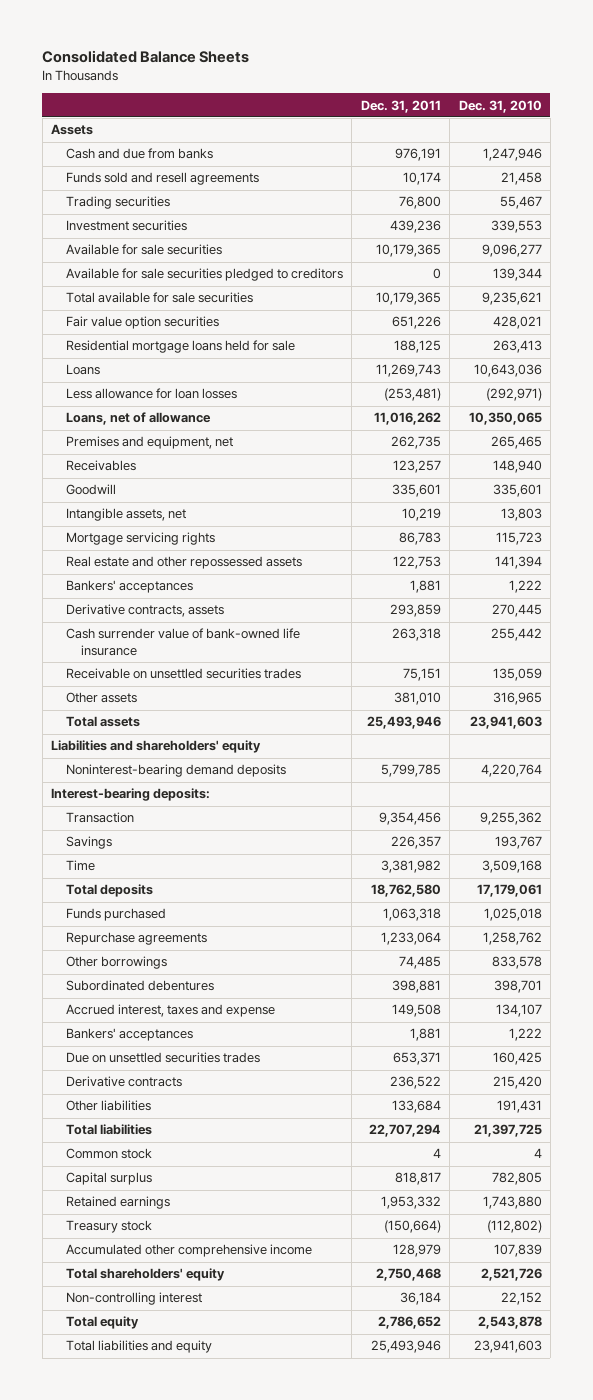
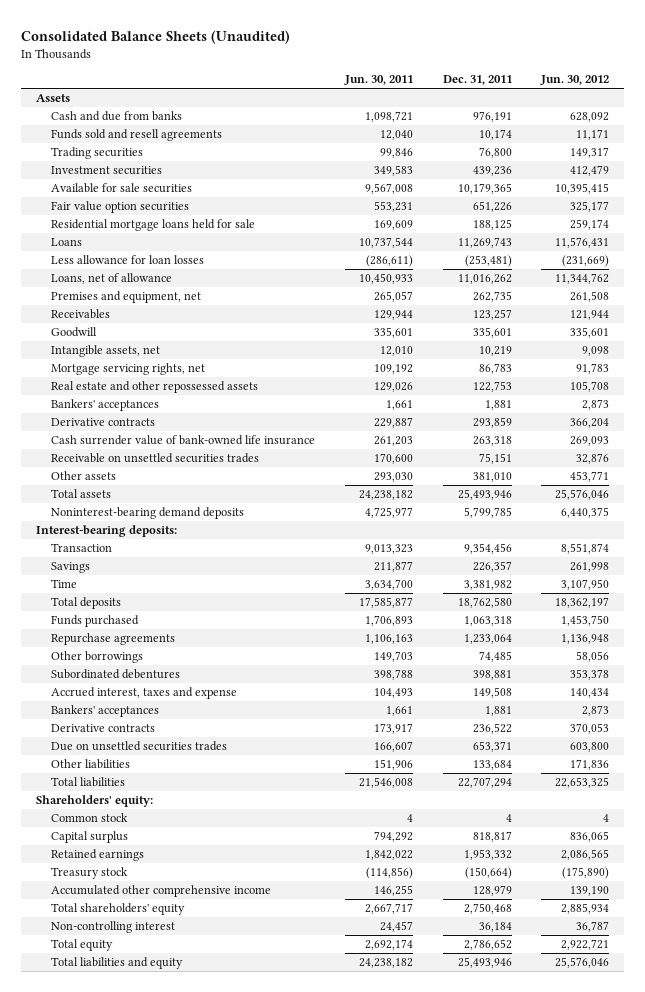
- Consolidated Balance Sheets
+ Consolidated Balance Sheets (Unaudited)
- | Dec. 31, 2011 | Dec. 31, 2010
+ | Jun. 30, 2011 | Dec. 31, 2011 | Jun. 30, 2012
- Available for sale securities pledged to creditors | 0 | 139,344
- Total available for sale securities | 10,179,365 | 9,235,621
- Mortgage servicing rights | 86,783 | 115,723
+ Mortgage servicing rights, net | 109,192 | 86,783 | 91,783
- Derivative contracts, assets | 293,859 | 270,445
+ Derivative contracts | 229,887 | 293,859 | 366,204
- Liabilities and shareholders' equity
moved down: Due on unsettled securities trades | 166,607 | 653,371 | 603,800
+ Shareholders' equity:

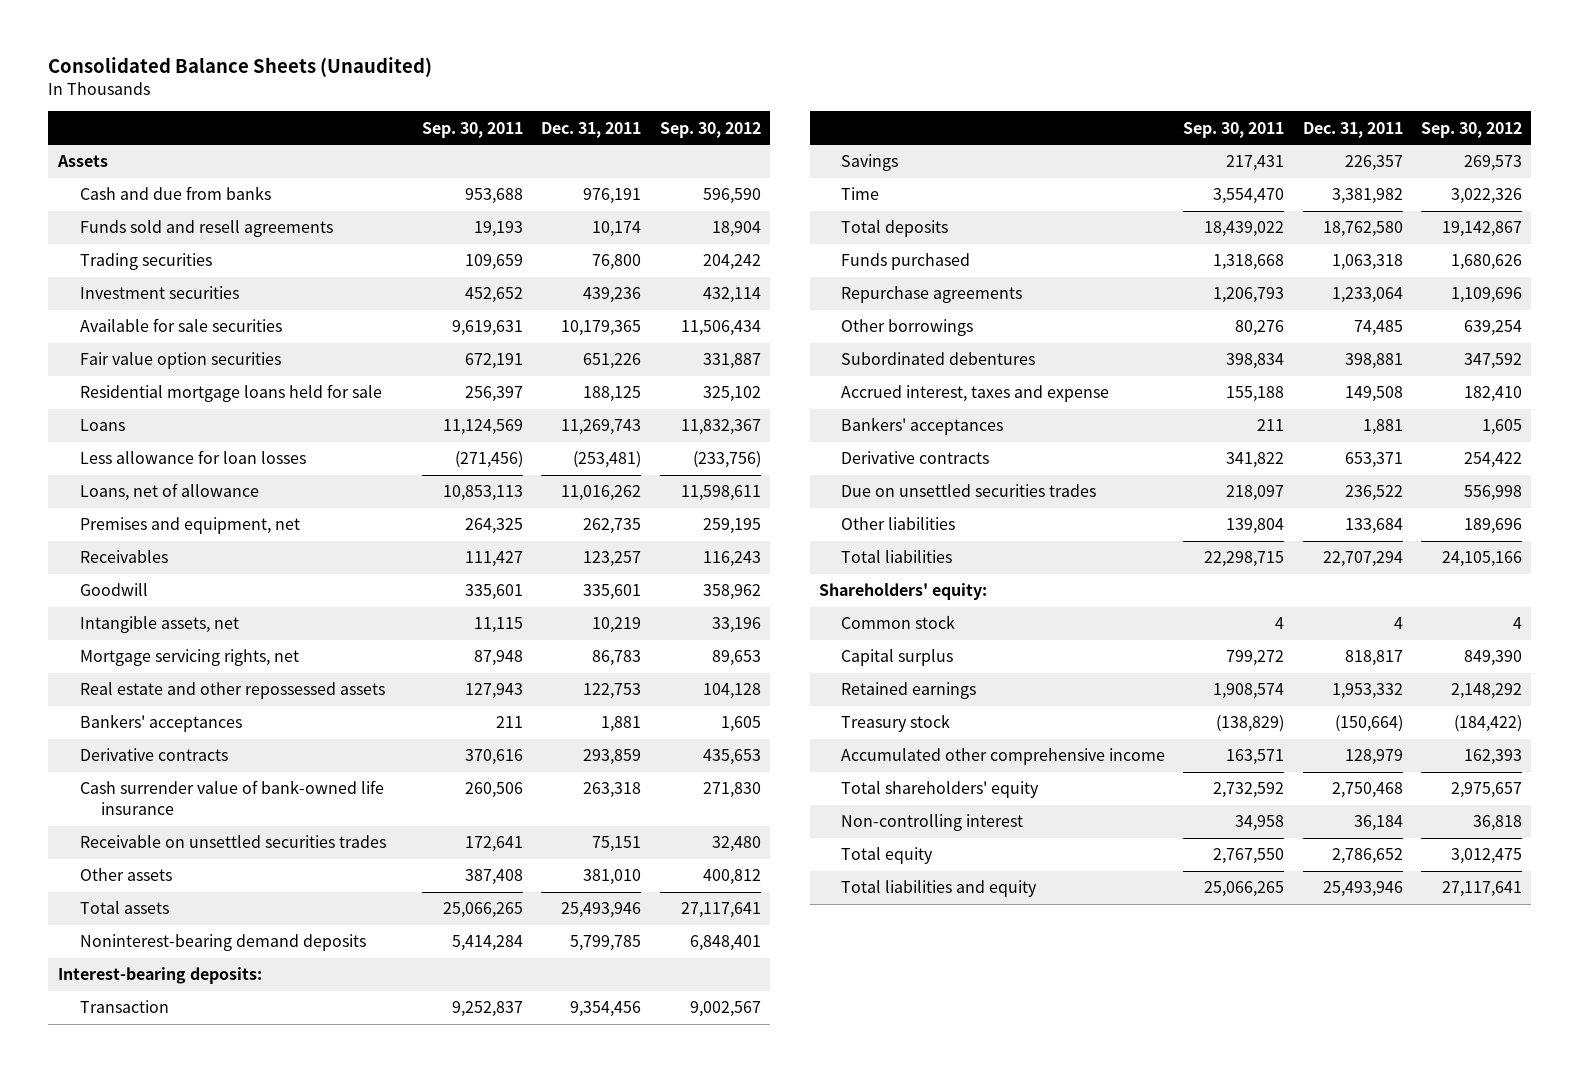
- | Jun. 30, 2011 | Dec. 31, 2011 | Jun. 30, 2012
+ | Sep. 30, 2011 | Dec. 31, 2011 | Sep. 30, 2012
- Derivative contracts | 173,917 | 236,522 | 370,053
- Due on unsettled securities trades | 166,607 | 653,371 | 603,800
+ Derivative contracts | 341,822 | 653,371 | 254,422
+ Due on unsettled securities trades | 218,097 | 236,522 | 556,998

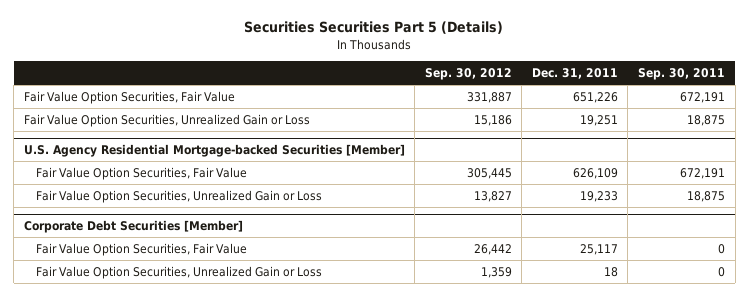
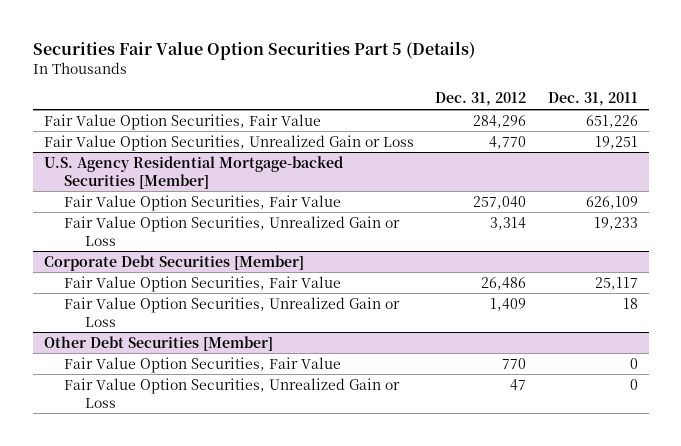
- Securities Securities Part 5 (Details)
+ Securities Fair Value Option Securities Part 5 (Details)
- | Sep. 30, 2012 | Dec. 31, 2011 | Sep. 30, 2011
+ | Dec. 31, 2012 | Dec. 31, 2011
+ Other Debt Securities [Member]
+ Fair Value Option Securities, Fair Value | 770 | 0
+ Fair Value Option Securities, Unrealized Gain or Loss | 47 | 0

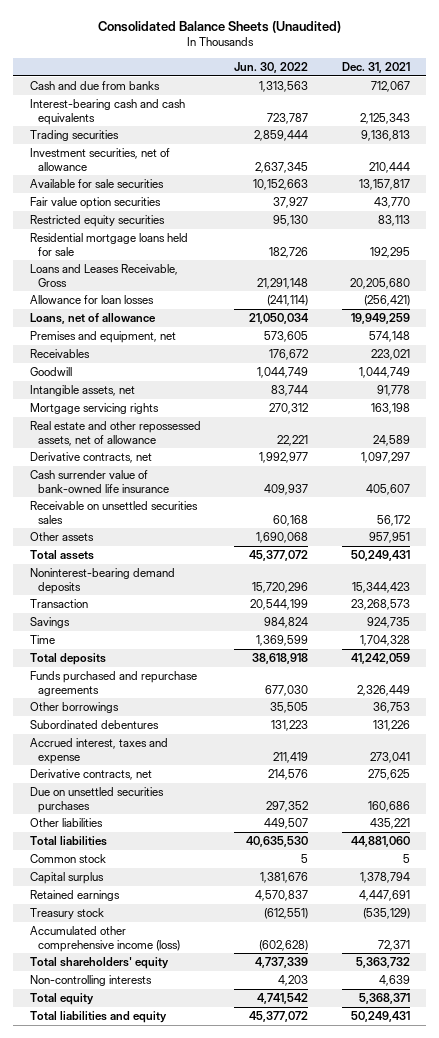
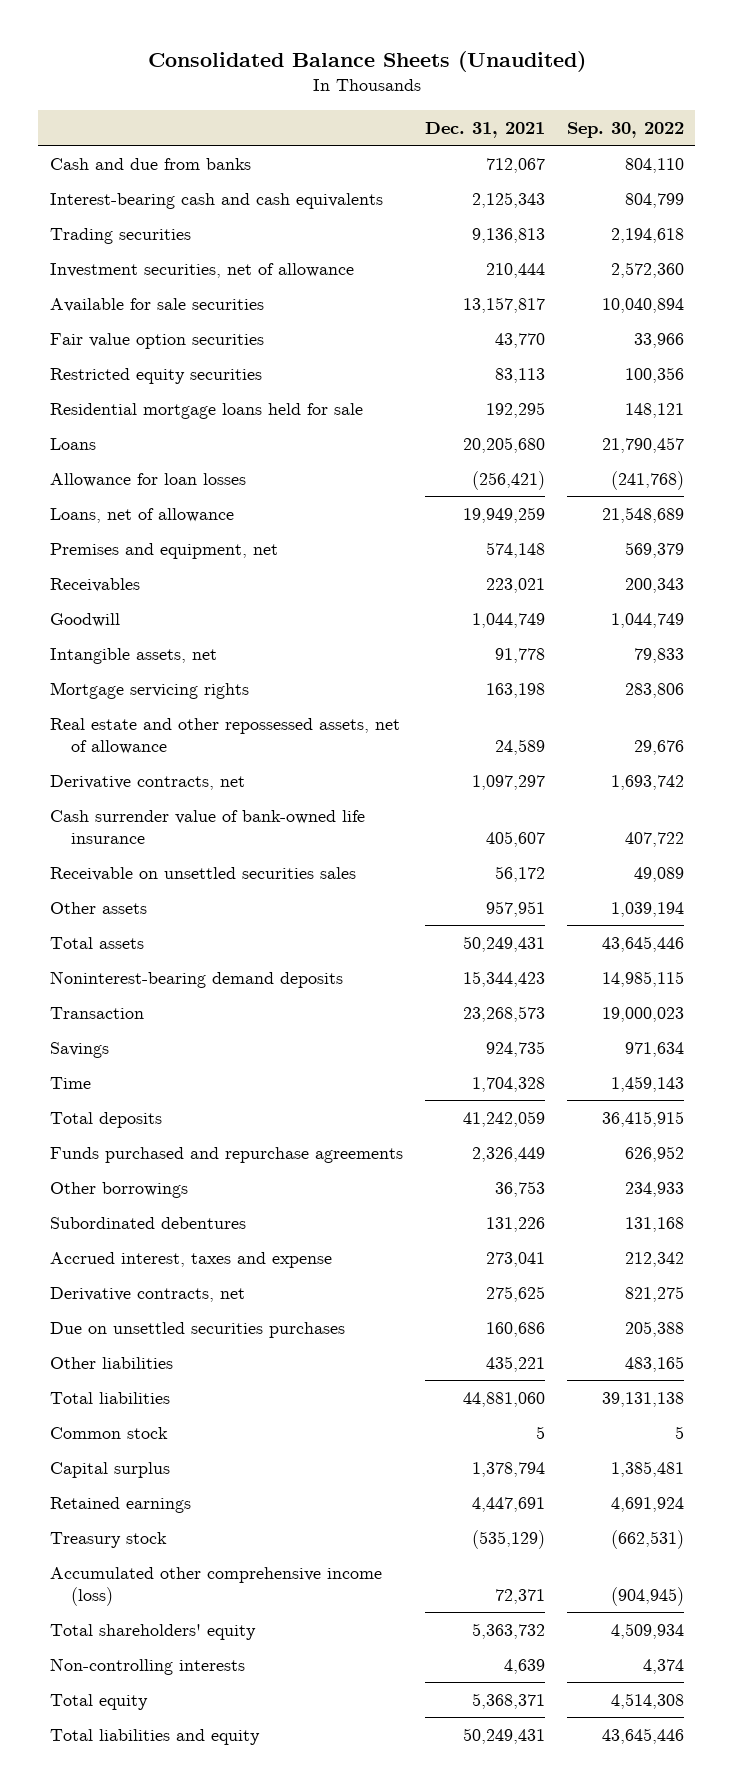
- | Jun. 30, 2022 | Dec. 31, 2021
+ | Dec. 31, 2021 | Sep. 30, 2022
- Loans and Leases Receivable, Gross | 21,291,148 | 20,205,680
+ Loans | 20,205,680 | 21,790,457

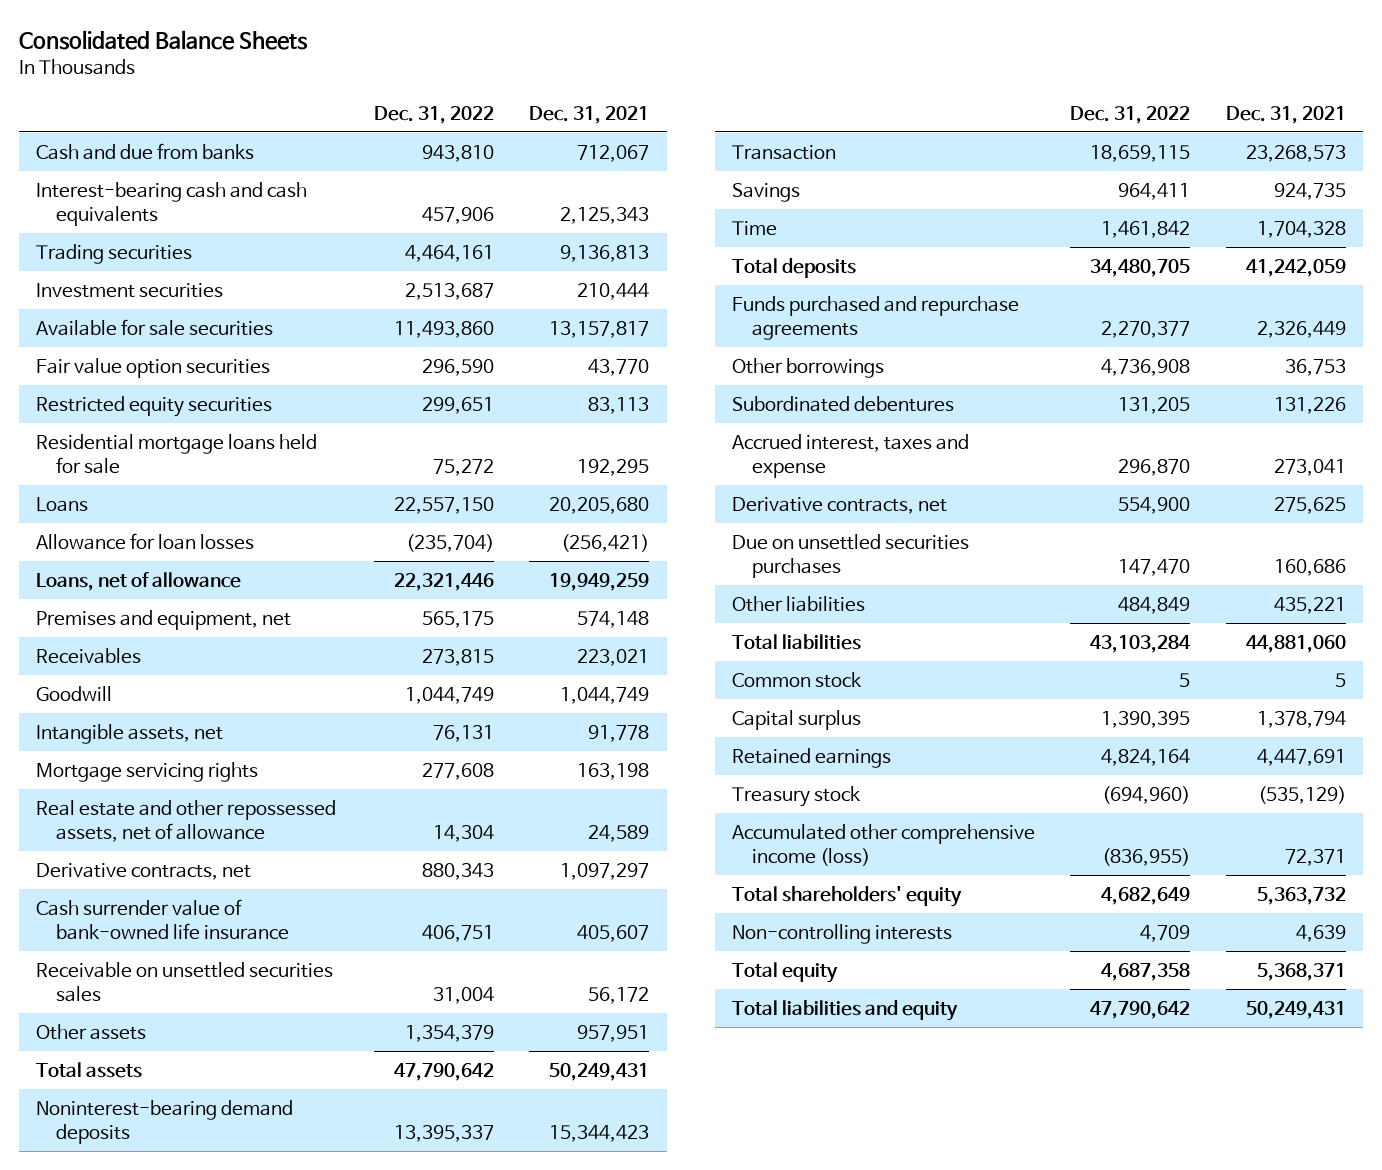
- Consolidated Balance Sheets (Unaudited)
+ Consolidated Balance Sheets
- | Dec. 31, 2021 | Sep. 30, 2022
+ | Dec. 31, 2022 | Dec. 31, 2021
- Investment securities, net of allowance | 210,444 | 2,572,360
+ Investment securities | 2,513,687 | 210,444

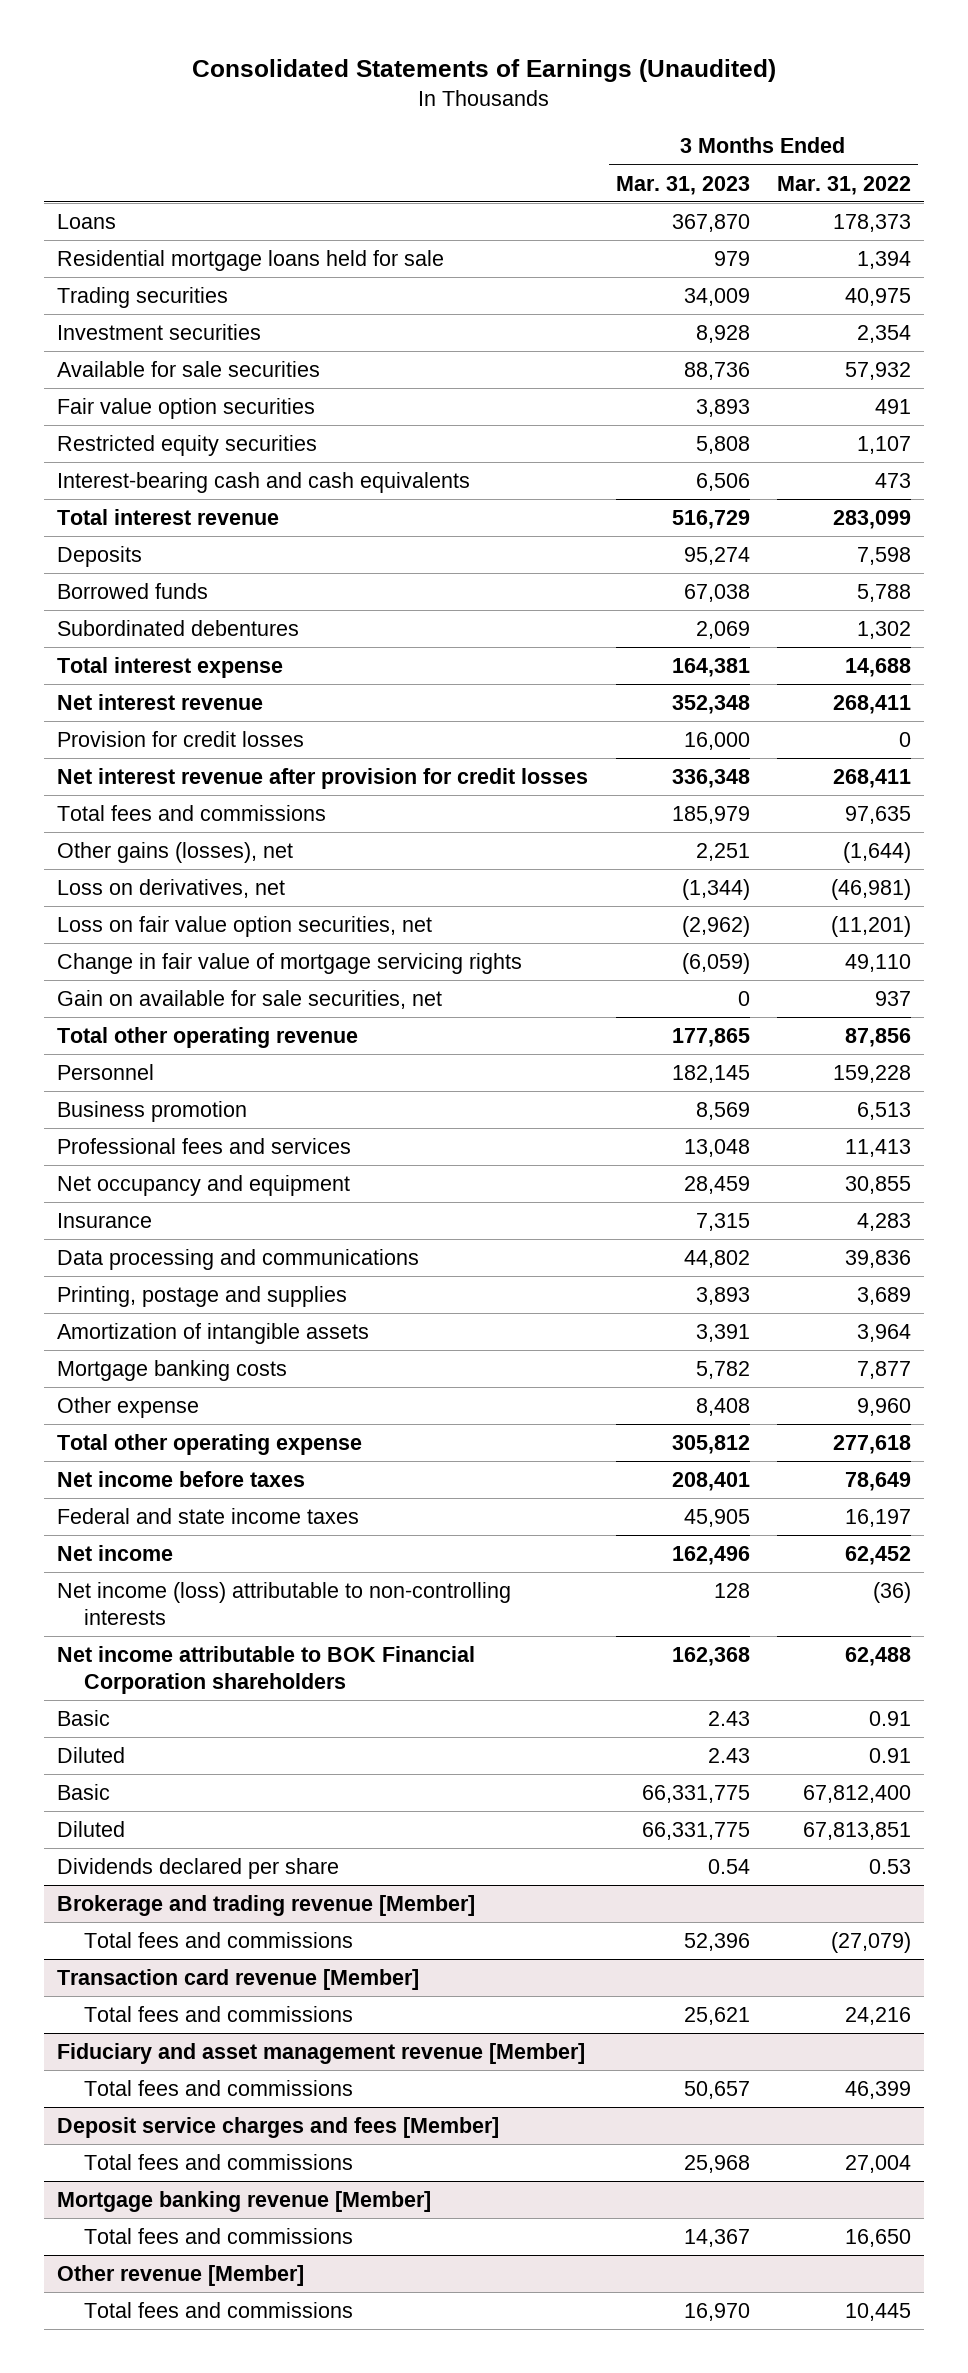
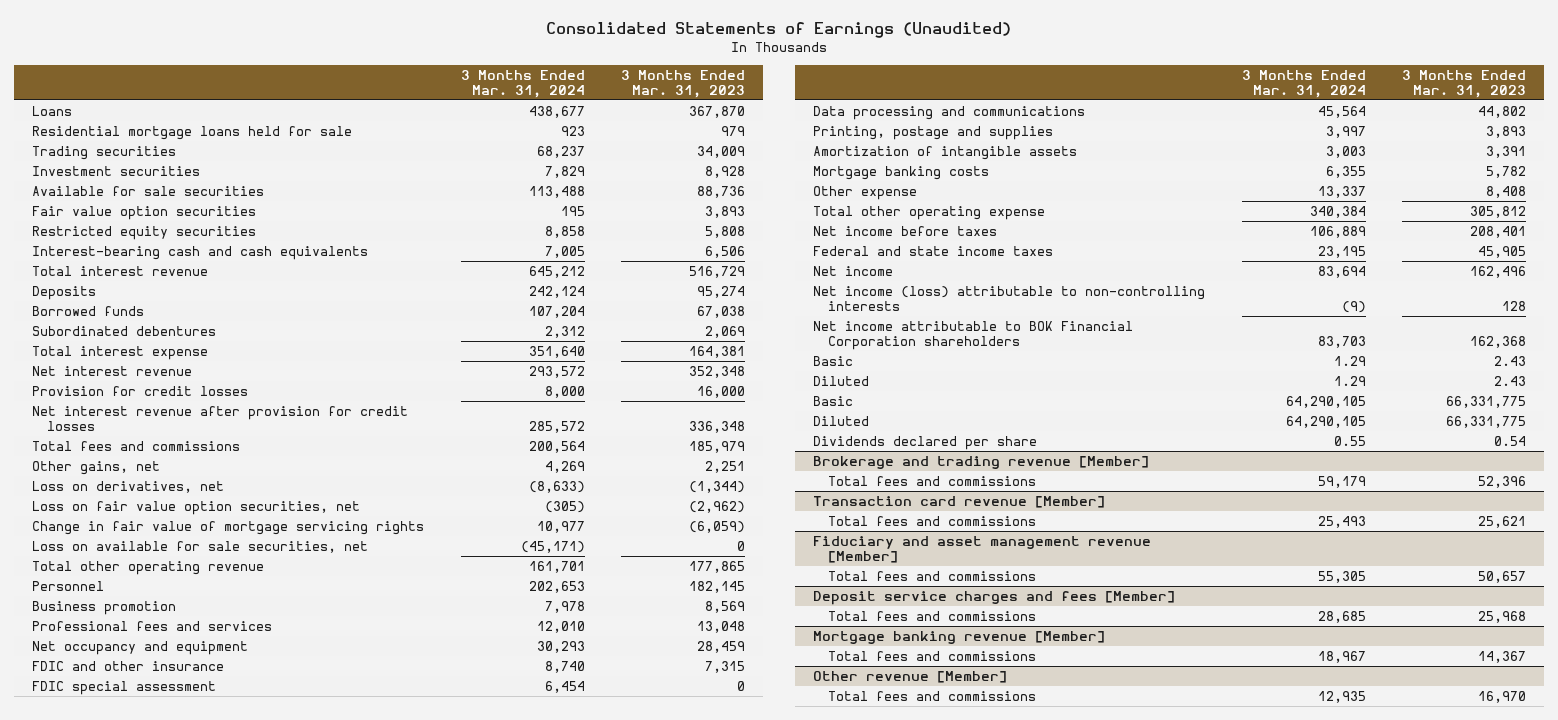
- | 3 Months Ended Mar. 31, 2023 | 3 Months Ended Mar. 31, 2022
+ | 3 Months Ended Mar. 31, 2024 | 3 Months Ended Mar. 31, 2023
- Other gains (losses), net | 2,251 | (1,644)
+ Other gains, net | 4,269 | 2,251
- Gain on available for sale securities, net | 0 | 937
+ Loss on available for sale securities, net | (45,171) | 0
- Insurance | 7,315 | 4,283
+ FDIC and other insurance | 8,740 | 7,315
+ FDIC special assessment | 6,454 | 0

